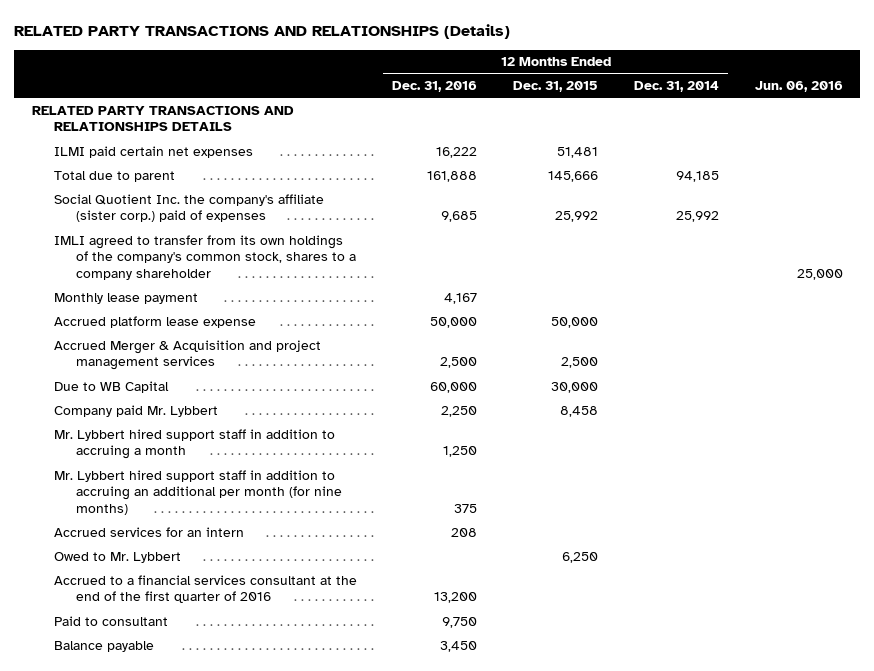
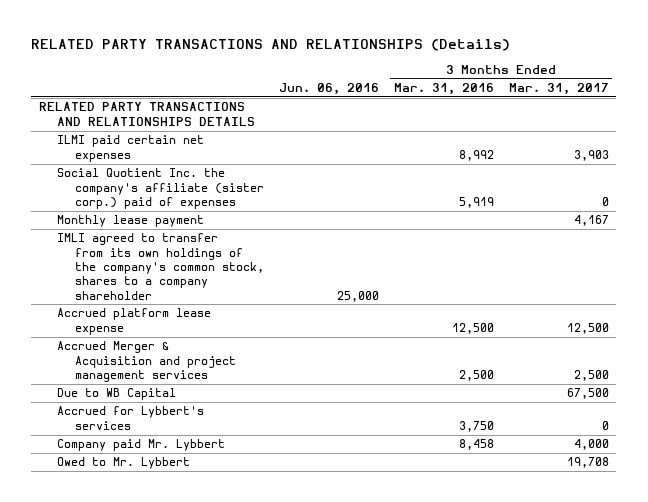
- | 12 Months Ended Dec. 31, 2016 | 12 Months Ended Dec. 31, 2015 | 12 Months Ended Dec. 31, 2014 | Jun. 06, 2016
+ | Jun. 06, 2016 | 3 Months Ended Mar. 31, 2016 | 3 Months Ended Mar. 31, 2017
- Total due to parent | 161,888 | 145,666 | 94,185 |
moved down: IMLI agreed to transfer from its own holdings of the company's common stock, shares to a company shareholder | 25,000 | |
+ Accrued for Lybbert's services | | 3,750 | 0
- Mr. Lybbert hired support staff in addition to accruing a month | 1,250 | | |
- Mr. Lybbert hired support staff in addition to accruing an additional per month (for nine months) | 375 | | |
- Accrued services for an intern | 208 | | |
- Accrued to a financial services consultant at the end of the first quarter of 2016 | 13,200 | | |
- Paid to consultant | 9,750 | | |
- Balance payable | 3,450 | | |

